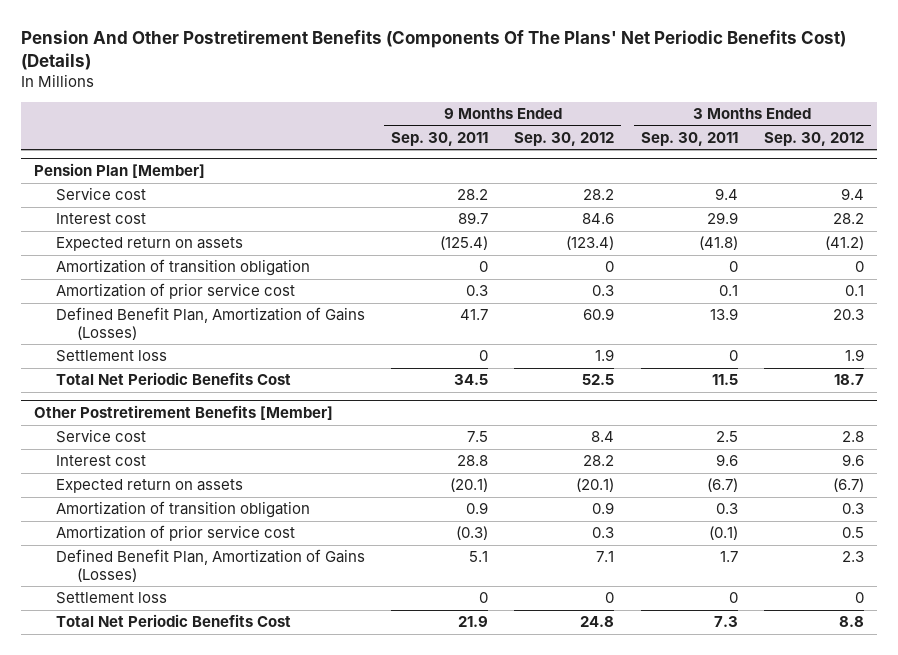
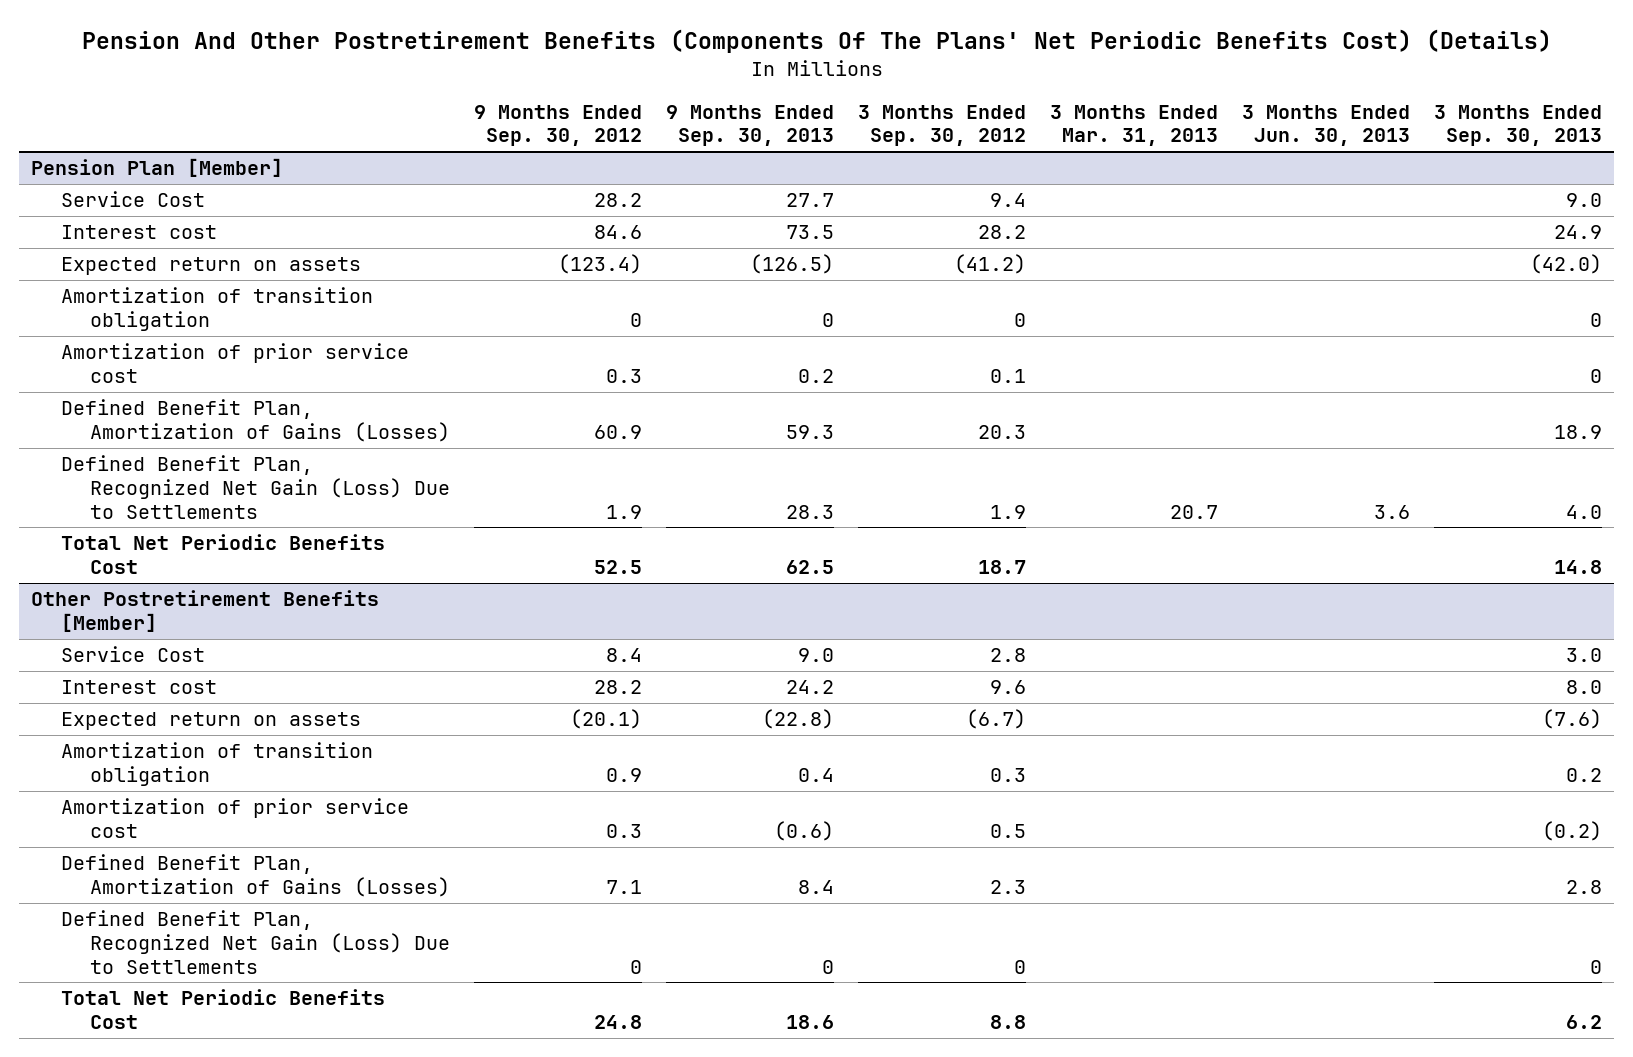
- | 9 Months Ended Sep. 30, 2011 | 9 Months Ended Sep. 30, 2012 | 3 Months Ended Sep. 30, 2011 | 3 Months Ended Sep. 30, 2012
+ | 9 Months Ended Sep. 30, 2012 | 9 Months Ended Sep. 30, 2013 | 3 Months Ended Sep. 30, 2012 | 3 Months Ended Mar. 31, 2013 | 3 Months Ended Jun. 30, 2013 | 3 Months Ended Sep. 30, 2013
@ Pension Plan [Member]
- Service cost | 28.2 | 28.2 | 9.4 | 9.4
+ Service Cost | 28.2 | 27.7 | 9.4 | | | 9.0
- Settlement loss | 0 | 1.9 | 0 | 1.9
+ Defined Benefit Plan, Recognized Net Gain (Loss) Due to Settlements | 1.9 | 28.3 | 1.9 | 20.7 | 3.6 | 4.0
@ Other Postretirement Benefits [Member]
- Service cost | 7.5 | 8.4 | 2.5 | 2.8
+ Service Cost | 8.4 | 9.0 | 2.8 | | | 3.0
- Settlement loss | 0 | 0 | 0 | 0
+ Defined Benefit Plan, Recognized Net Gain (Loss) Due to Settlements | 0 | 0 | 0 | | | 0

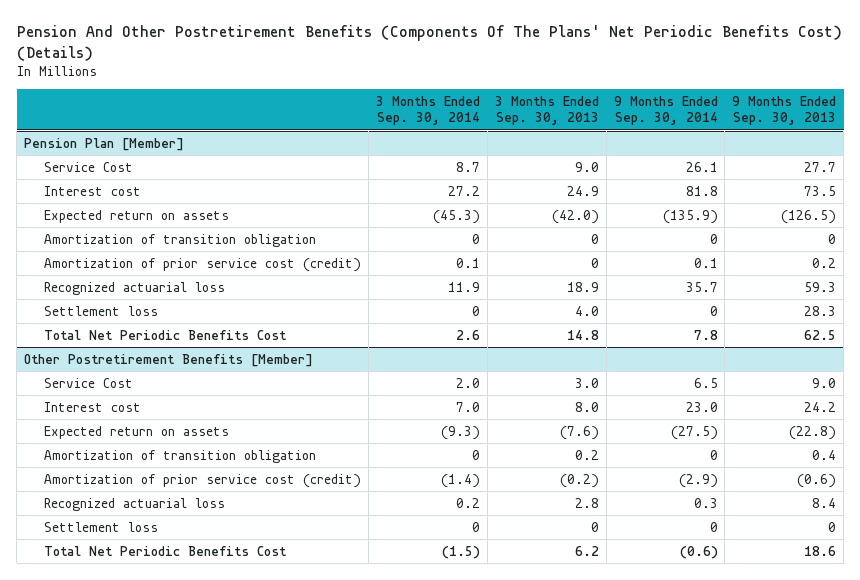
- | 9 Months Ended Sep. 30, 2012 | 9 Months Ended Sep. 30, 2013 | 3 Months Ended Sep. 30, 2012 | 3 Months Ended Mar. 31, 2013 | 3 Months Ended Jun. 30, 2013 | 3 Months Ended Sep. 30, 2013
+ | 3 Months Ended Sep. 30, 2014 | 3 Months Ended Sep. 30, 2013 | 9 Months Ended Sep. 30, 2014 | 9 Months Ended Sep. 30, 2013
@ Pension Plan [Member]
- Amortization of prior service cost | 0.3 | 0.2 | 0.1 | | | 0
- Defined Benefit Plan, Amortization of Gains (Losses) | 60.9 | 59.3 | 20.3 | | | 18.9
- Defined Benefit Plan, Recognized Net Gain (Loss) Due to Settlements | 1.9 | 28.3 | 1.9 | 20.7 | 3.6 | 4.0
+ Amortization of prior service cost (credit) | 0.1 | 0 | 0.1 | 0.2
+ Recognized actuarial loss | 11.9 | 18.9 | 35.7 | 59.3
+ Settlement loss | 0 | 4.0 | 0 | 28.3
@ Other Postretirement Benefits [Member]
- Amortization of prior service cost | 0.3 | (0.6) | 0.5 | | | (0.2)
- Defined Benefit Plan, Amortization of Gains (Losses) | 7.1 | 8.4 | 2.3 | | | 2.8
- Defined Benefit Plan, Recognized Net Gain (Loss) Due to Settlements | 0 | 0 | 0 | | | 0
+ Amortization of prior service cost (credit) | (1.4) | (0.2) | (2.9) | (0.6)
+ Recognized actuarial loss | 0.2 | 2.8 | 0.3 | 8.4
+ Settlement loss | 0 | 0 | 0 | 0

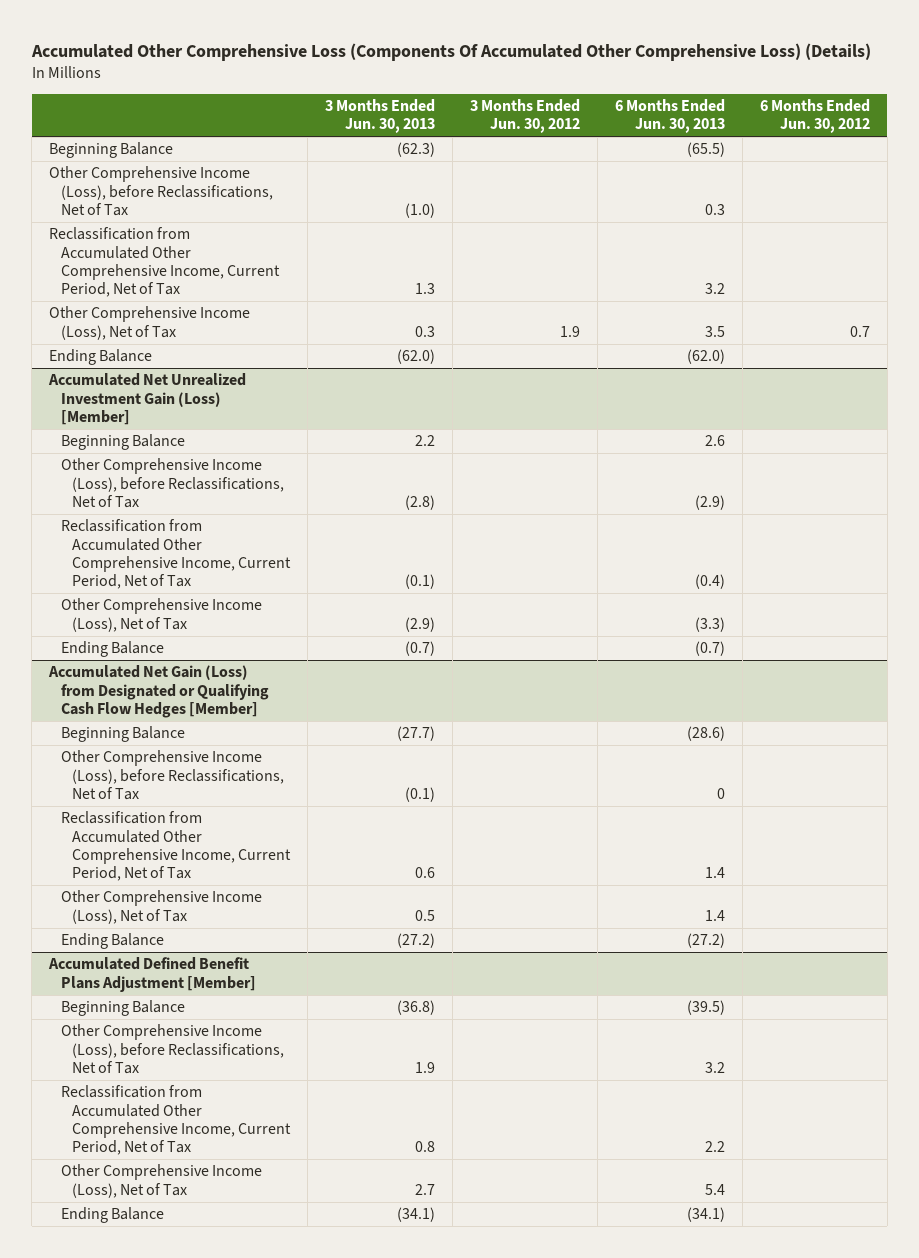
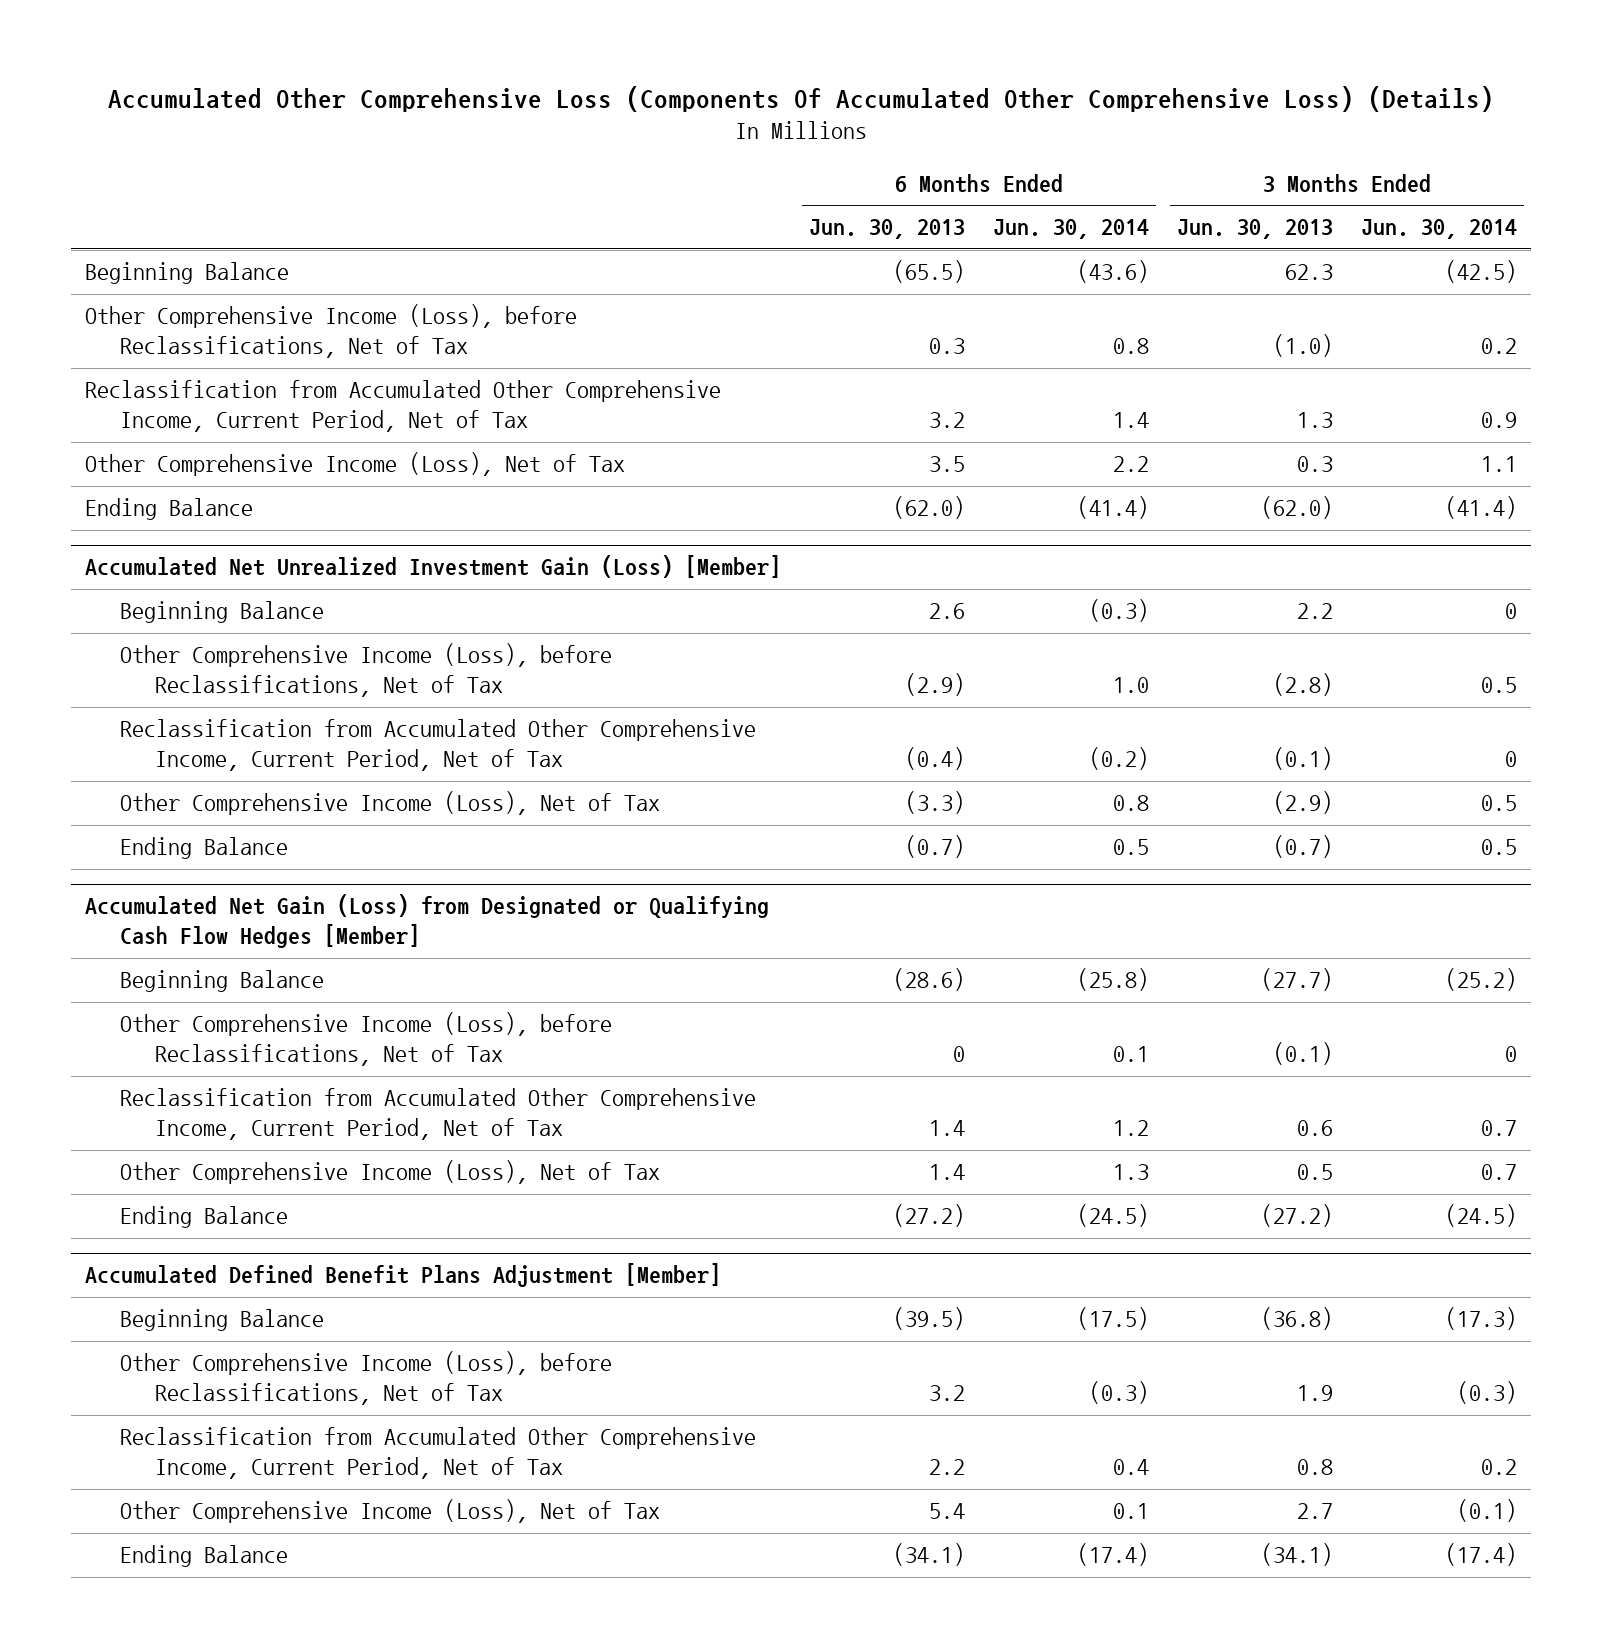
- | 3 Months Ended Jun. 30, 2013 | 3 Months Ended Jun. 30, 2012 | 6 Months Ended Jun. 30, 2013 | 6 Months Ended Jun. 30, 2012
+ | 6 Months Ended Jun. 30, 2013 | 6 Months Ended Jun. 30, 2014 | 3 Months Ended Jun. 30, 2013 | 3 Months Ended Jun. 30, 2014
- Beginning Balance | (62.3) | | (65.5) |
+ Beginning Balance | (65.5) | (43.6) | 62.3 | (42.5)

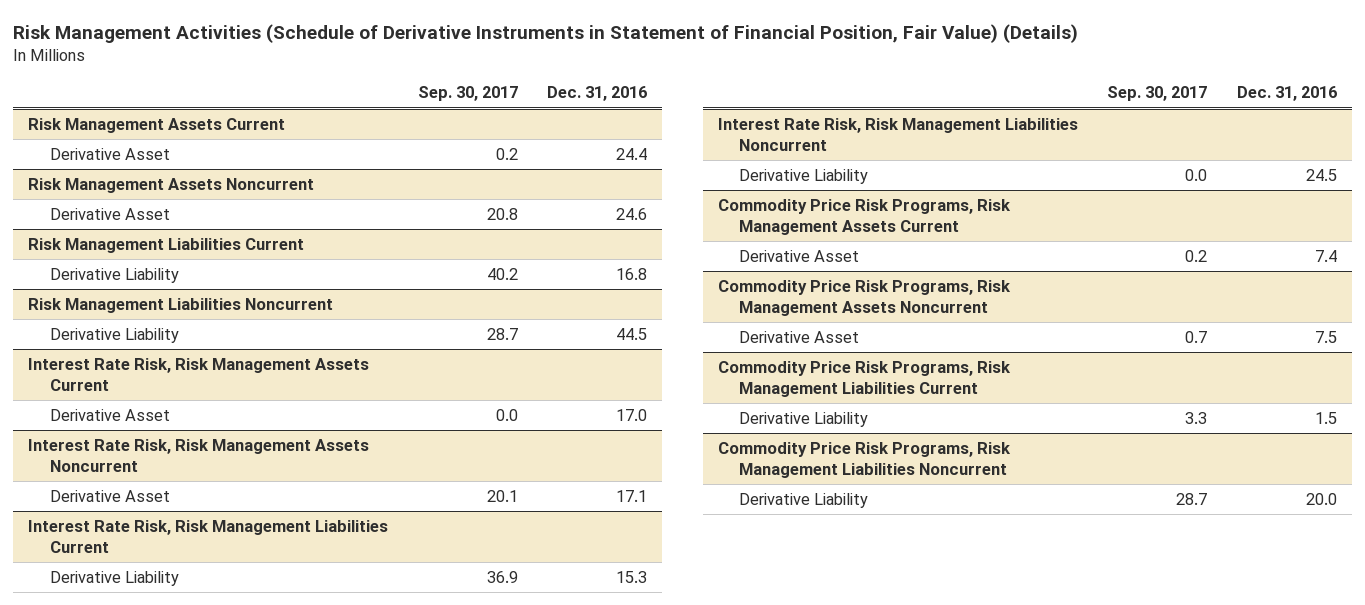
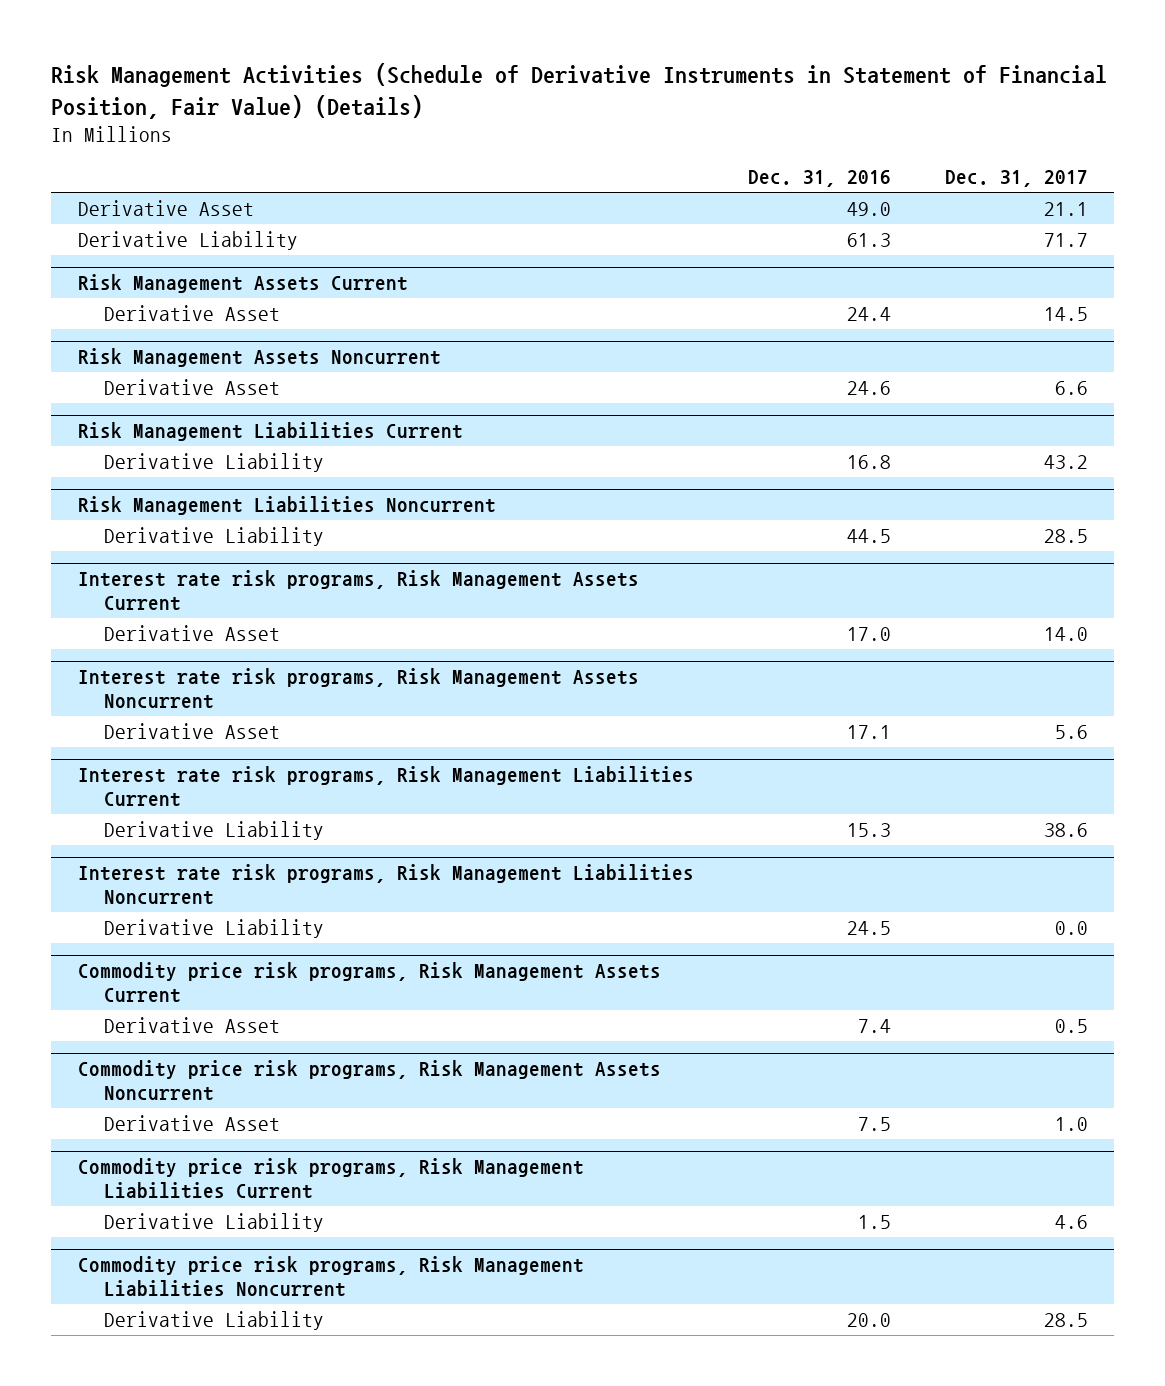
- | Sep. 30, 2017 | Dec. 31, 2016
+ | Dec. 31, 2016 | Dec. 31, 2017
+ Derivative Asset | 49.0 | 21.1
+ Derivative Liability | 61.3 | 71.7
- Interest Rate Risk, Risk Management Assets Current
+ Interest rate risk programs, Risk Management Assets Current
- Interest Rate Risk, Risk Management Assets Noncurrent
+ Interest rate risk programs, Risk Management Assets Noncurrent
- Interest Rate Risk, Risk Management Liabilities Current
+ Interest rate risk programs, Risk Management Liabilities Current
- Interest Rate Risk, Risk Management Liabilities Noncurrent
+ Interest rate risk programs, Risk Management Liabilities Noncurrent
- Commodity Price Risk Programs, Risk Management Assets Current
+ Commodity price risk programs, Risk Management Assets Current
- Commodity Price Risk Programs, Risk Management Assets Noncurrent
+ Commodity price risk programs, Risk Management Assets Noncurrent
- Commodity Price Risk Programs, Risk Management Liabilities Current
+ Commodity price risk programs, Risk Management Liabilities Current
- Commodity Price Risk Programs, Risk Management Liabilities Noncurrent
+ Commodity price risk programs, Risk Management Liabilities Noncurrent

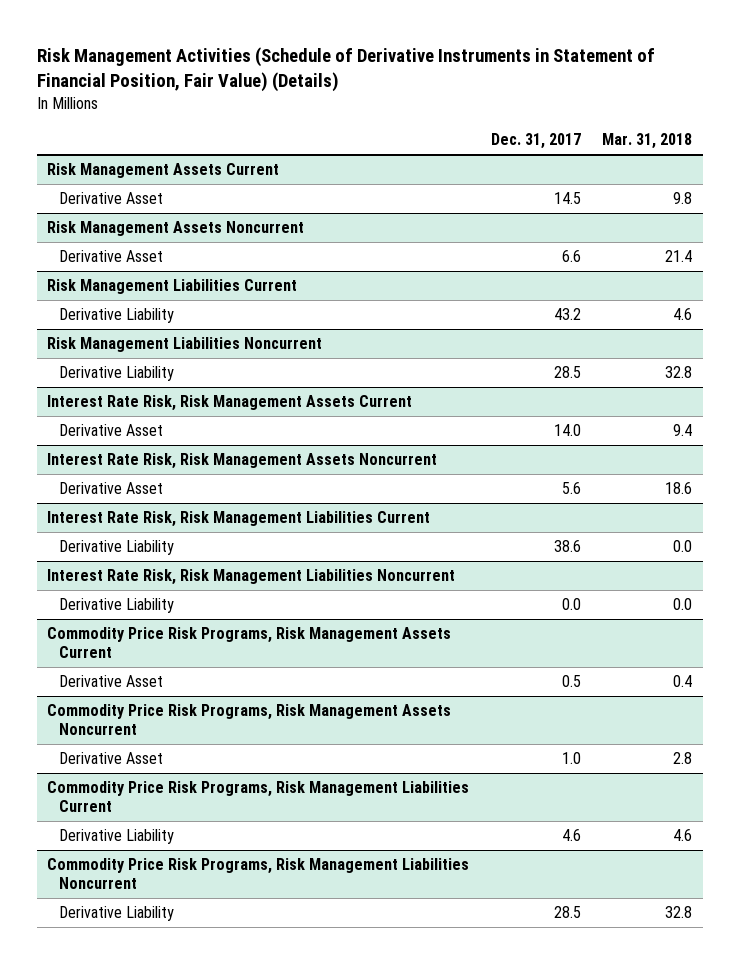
- | Dec. 31, 2016 | Dec. 31, 2017
+ | Dec. 31, 2017 | Mar. 31, 2018
- Derivative Asset | 49.0 | 21.1
- Derivative Liability | 61.3 | 71.7
- Interest rate risk programs, Risk Management Assets Current
+ Interest Rate Risk, Risk Management Assets Current
- Interest rate risk programs, Risk Management Assets Noncurrent
+ Interest Rate Risk, Risk Management Assets Noncurrent
- Interest rate risk programs, Risk Management Liabilities Current
+ Interest Rate Risk, Risk Management Liabilities Current
- Interest rate risk programs, Risk Management Liabilities Noncurrent
+ Interest Rate Risk, Risk Management Liabilities Noncurrent
- Commodity price risk programs, Risk Management Assets Current
+ Commodity Price Risk Programs, Risk Management Assets Current
- Commodity price risk programs, Risk Management Assets Noncurrent
+ Commodity Price Risk Programs, Risk Management Assets Noncurrent
- Commodity price risk programs, Risk Management Liabilities Current
+ Commodity Price Risk Programs, Risk Management Liabilities Current
- Commodity price risk programs, Risk Management Liabilities Noncurrent
+ Commodity Price Risk Programs, Risk Management Liabilities Noncurrent

